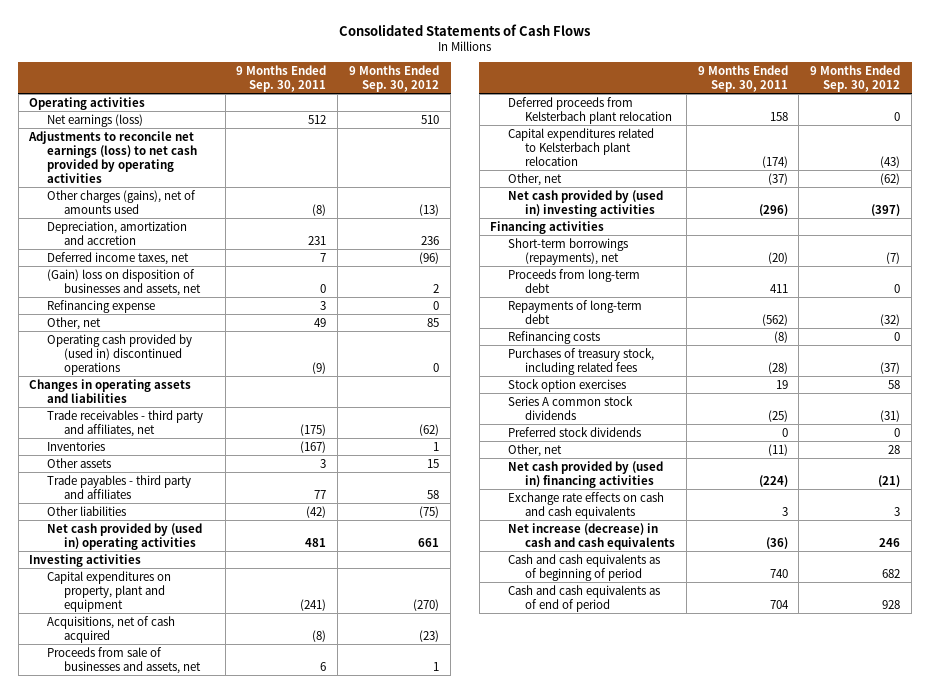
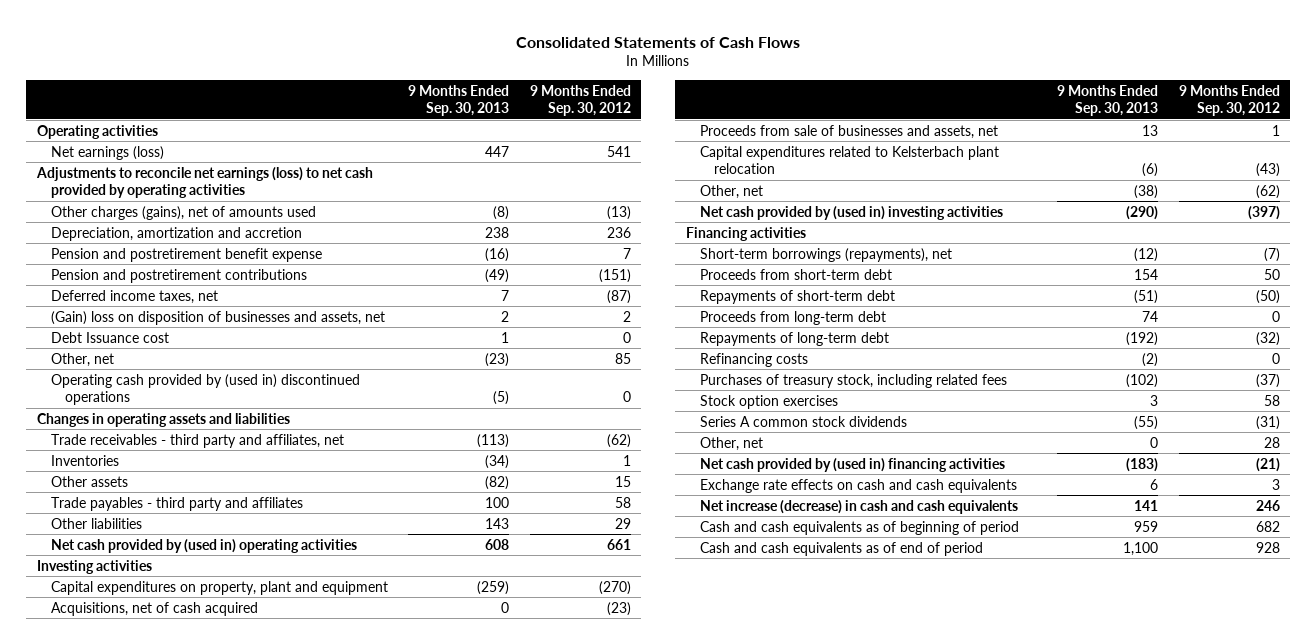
- | 9 Months Ended Sep. 30, 2011 | 9 Months Ended Sep. 30, 2012
+ | 9 Months Ended Sep. 30, 2013 | 9 Months Ended Sep. 30, 2012
- Net earnings (loss) | 512 | 510
+ Net earnings (loss) | 447 | 541
- Deferred income taxes, net | 7 | (96)
+ Pension and postretirement benefit expense | (16) | 7
+ Pension and postretirement contributions | (49) | (151)
+ Deferred income taxes, net | 7 | (87)
- Refinancing expense | 3 | 0
+ Debt Issuance cost | 1 | 0
- Other liabilities | (42) | (75)
+ Other liabilities | 143 | 29
- Deferred proceeds from Kelsterbach plant relocation | 158 | 0
+ Proceeds from short-term debt | 154 | 50
+ Repayments of short-term debt | (51) | (50)
- Preferred stock dividends | 0 | 0

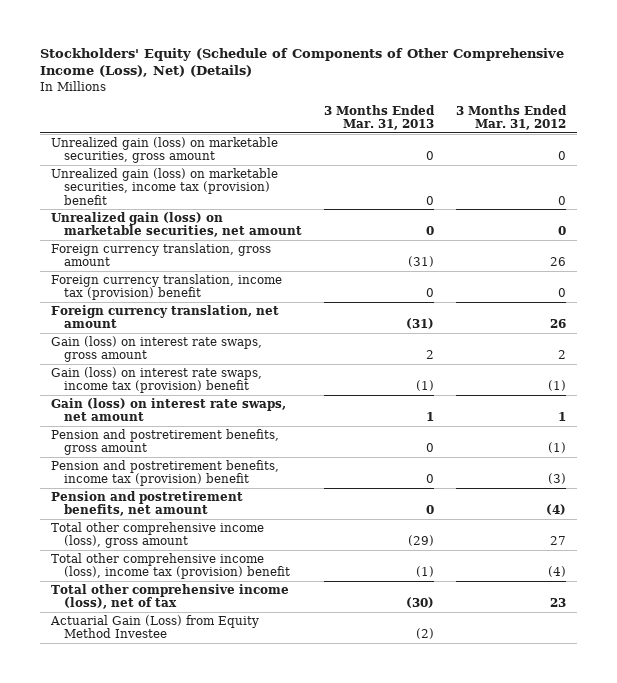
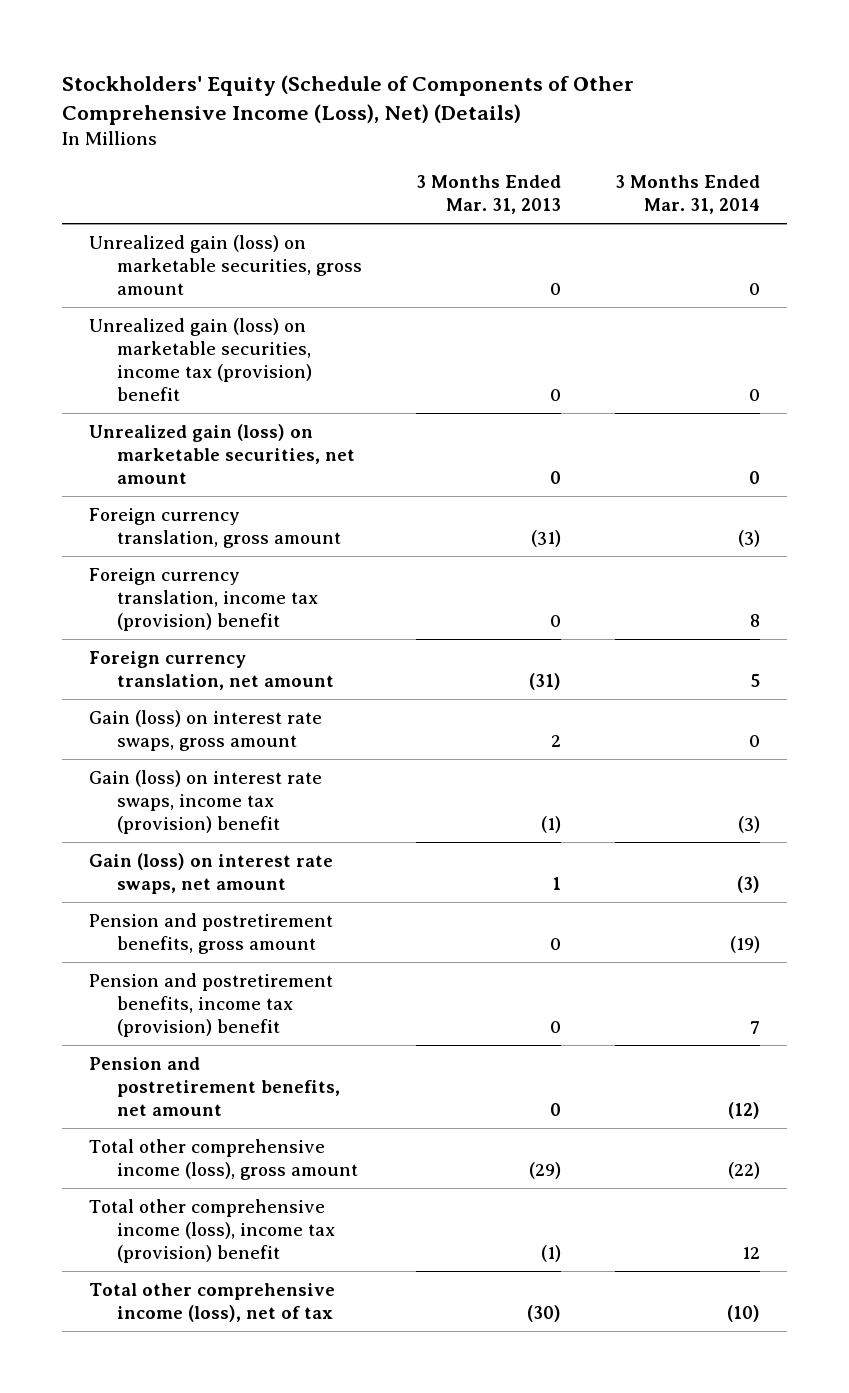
- | 3 Months Ended Mar. 31, 2013 | 3 Months Ended Mar. 31, 2012
+ | 3 Months Ended Mar. 31, 2013 | 3 Months Ended Mar. 31, 2014
- Actuarial Gain (Loss) from Equity Method Investee | (2) |

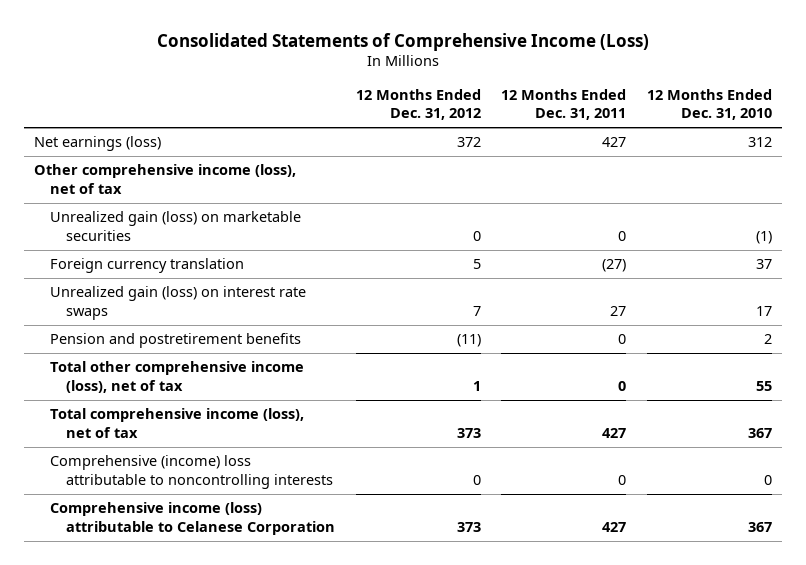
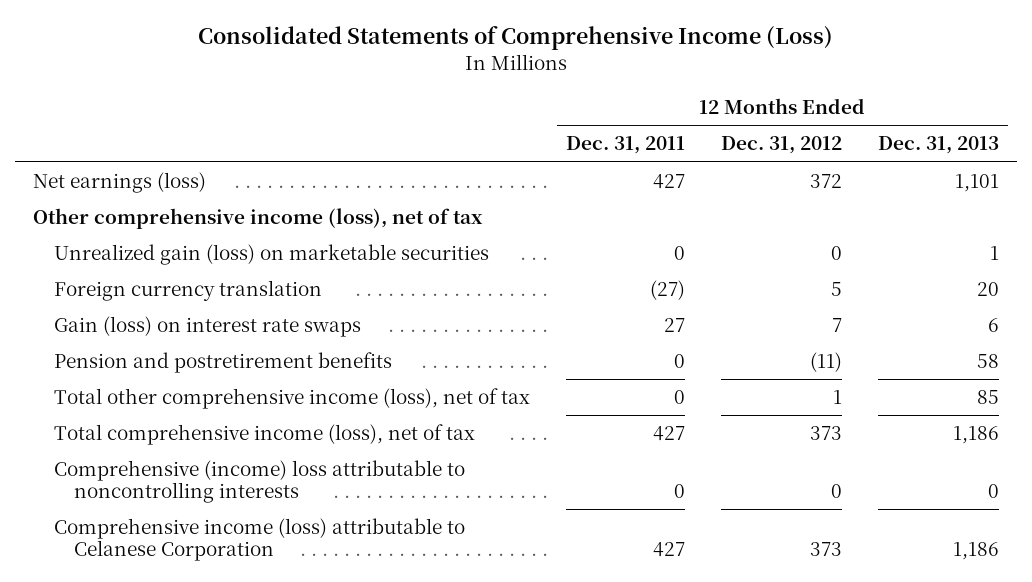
- | 12 Months Ended Dec. 31, 2012 | 12 Months Ended Dec. 31, 2011 | 12 Months Ended Dec. 31, 2010
+ | 12 Months Ended Dec. 31, 2011 | 12 Months Ended Dec. 31, 2012 | 12 Months Ended Dec. 31, 2013
- Unrealized gain (loss) on interest rate swaps | 7 | 27 | 17
+ Gain (loss) on interest rate swaps | 27 | 7 | 6

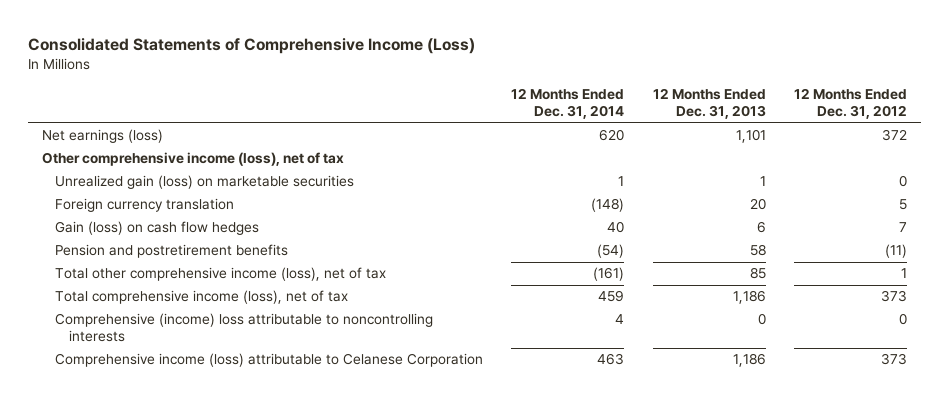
- | 12 Months Ended Dec. 31, 2011 | 12 Months Ended Dec. 31, 2012 | 12 Months Ended Dec. 31, 2013
+ | 12 Months Ended Dec. 31, 2014 | 12 Months Ended Dec. 31, 2013 | 12 Months Ended Dec. 31, 2012
- Gain (loss) on interest rate swaps | 27 | 7 | 6
+ Gain (loss) on cash flow hedges | 40 | 6 | 7

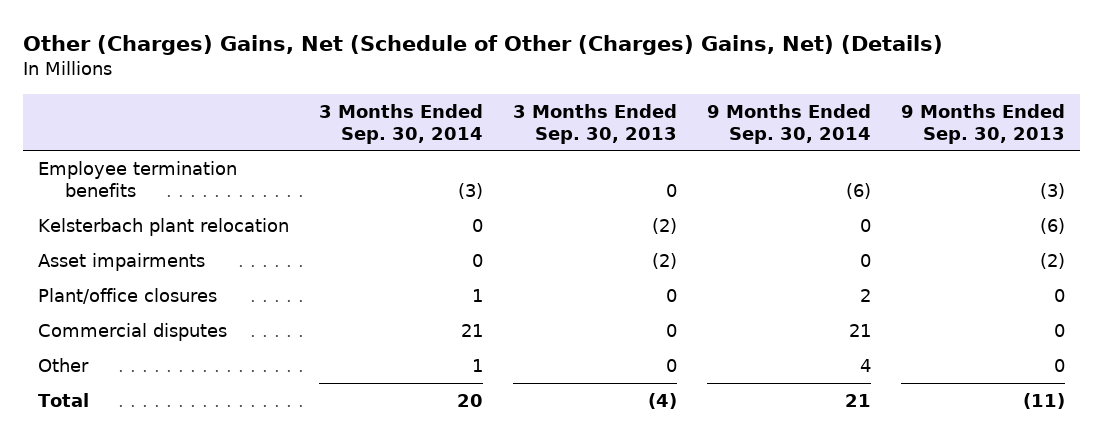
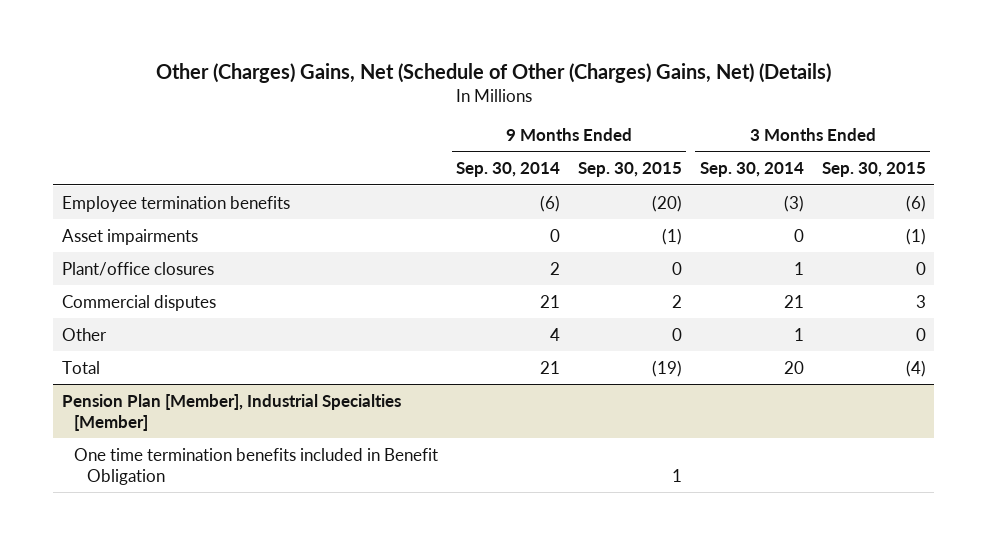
- | 3 Months Ended Sep. 30, 2014 | 3 Months Ended Sep. 30, 2013 | 9 Months Ended Sep. 30, 2014 | 9 Months Ended Sep. 30, 2013
+ | 9 Months Ended Sep. 30, 2014 | 9 Months Ended Sep. 30, 2015 | 3 Months Ended Sep. 30, 2014 | 3 Months Ended Sep. 30, 2015
- Kelsterbach plant relocation | 0 | (2) | 0 | (6)
+ Pension Plan [Member], Industrial Specialties [Member]
+ One time termination benefits included in Benefit Obligation | | 1 | |

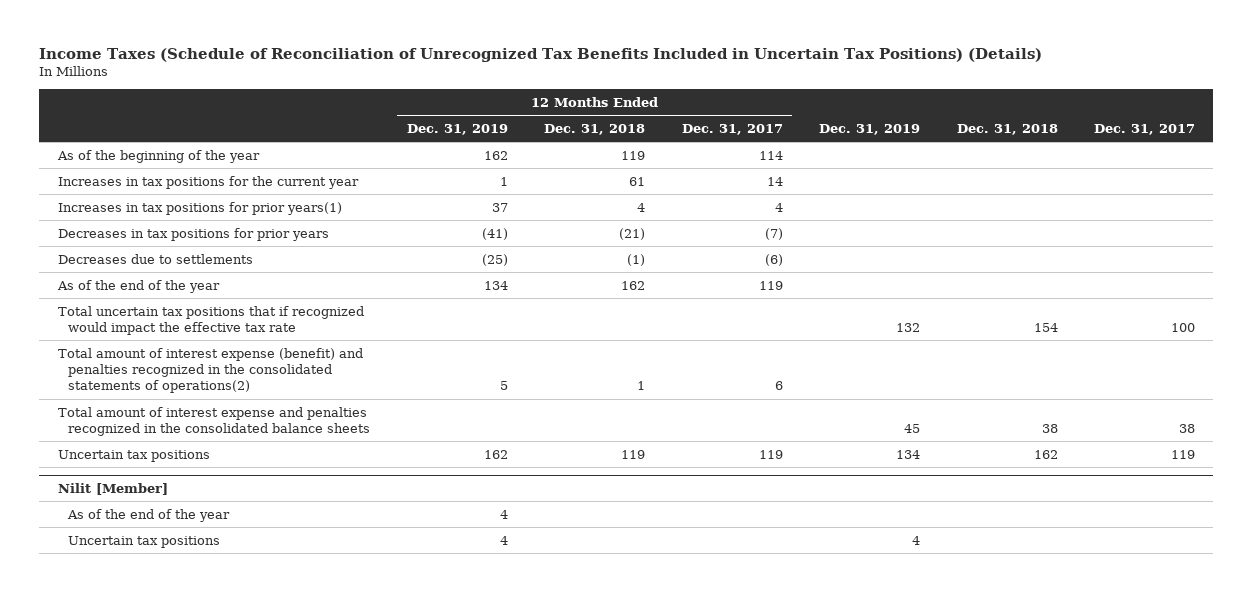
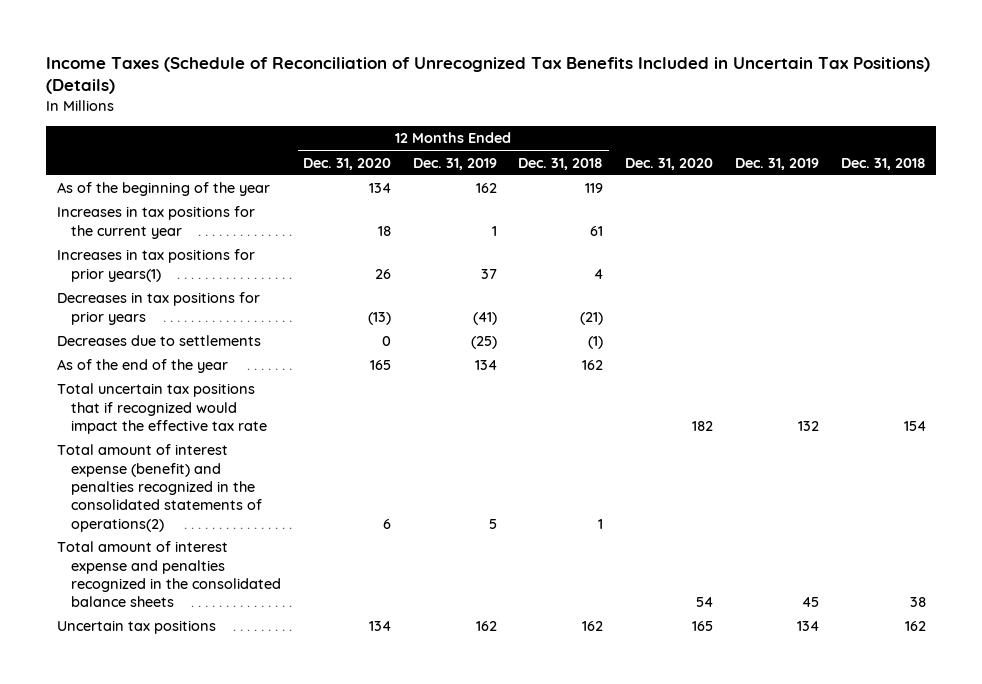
- | 12 Months Ended Dec. 31, 2019 | 12 Months Ended Dec. 31, 2018 | 12 Months Ended Dec. 31, 2017 | Dec. 31, 2019 | Dec. 31, 2018 | Dec. 31, 2017
+ | 12 Months Ended Dec. 31, 2020 | 12 Months Ended Dec. 31, 2019 | 12 Months Ended Dec. 31, 2018 | Dec. 31, 2020 | Dec. 31, 2019 | Dec. 31, 2018
- Uncertain tax positions | 162 | 119 | 119 | 134 | 162 | 119
- Nilit [Member]
- As of the end of the year | 4 | | | | |
- Uncertain tax positions | 4 | | | 4 | |
+ Uncertain tax positions | 134 | 162 | 162 | 165 | 134 | 162

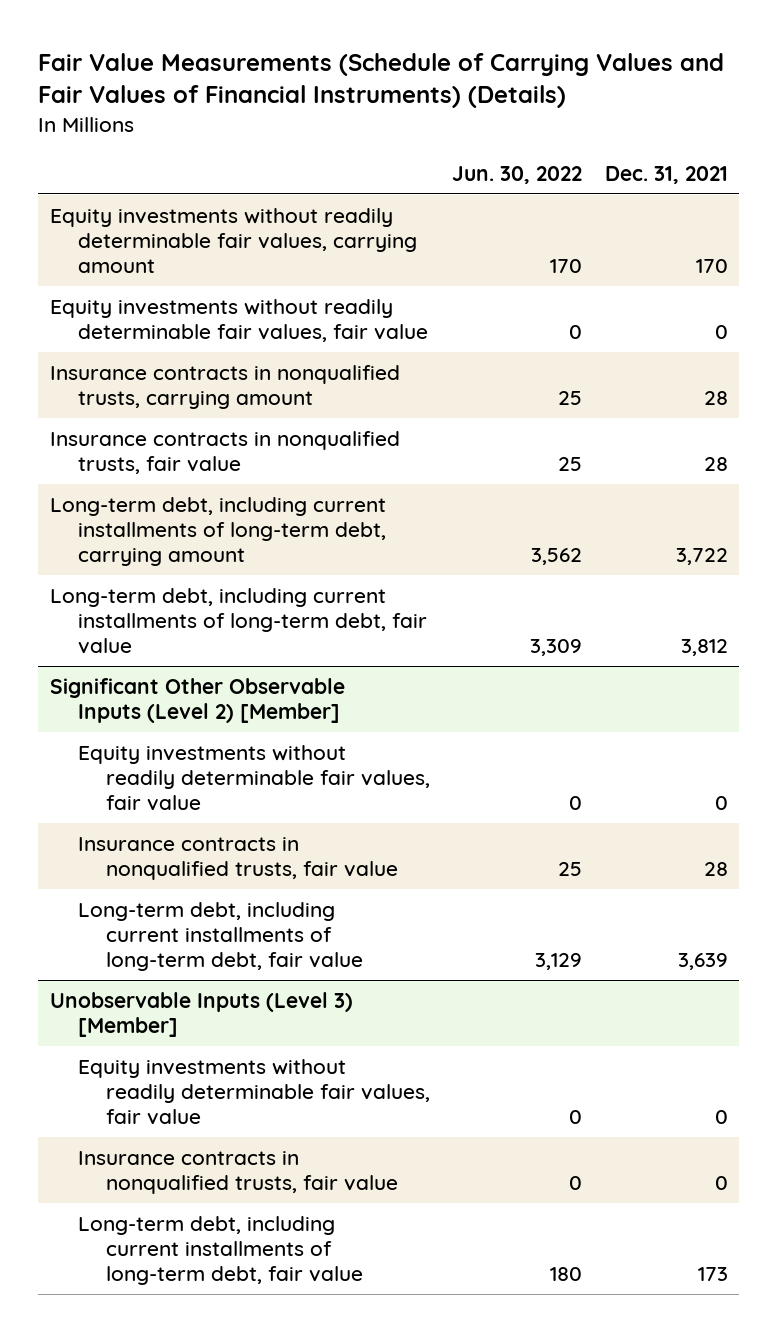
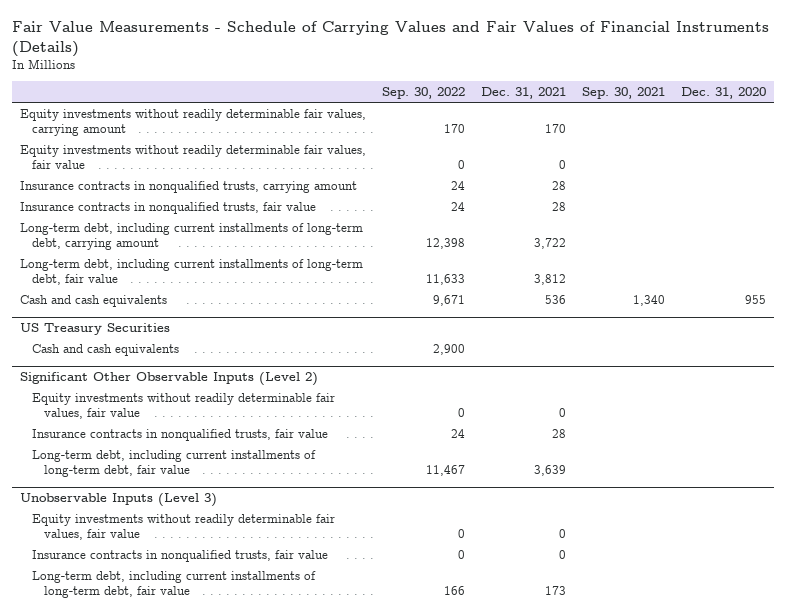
- Fair Value Measurements (Schedule of Carrying Values and Fair Values of Financial Instruments) (Details)
+ Fair Value Measurements - Schedule of Carrying Values and Fair Values of Financial Instruments (Details)
- | Jun. 30, 2022 | Dec. 31, 2021
+ | Sep. 30, 2022 | Dec. 31, 2021 | Sep. 30, 2021 | Dec. 31, 2020
- Significant Other Observable Inputs (Level 2) [Member]
+ Cash and cash equivalents | 9,671 | 536 | 1,340 | 955
+ US Treasury Securities
+ Cash and cash equivalents | 2,900 | | |
+ Significant Other Observable Inputs (Level 2)
- Unobservable Inputs (Level 3) [Member]
+ Unobservable Inputs (Level 3)

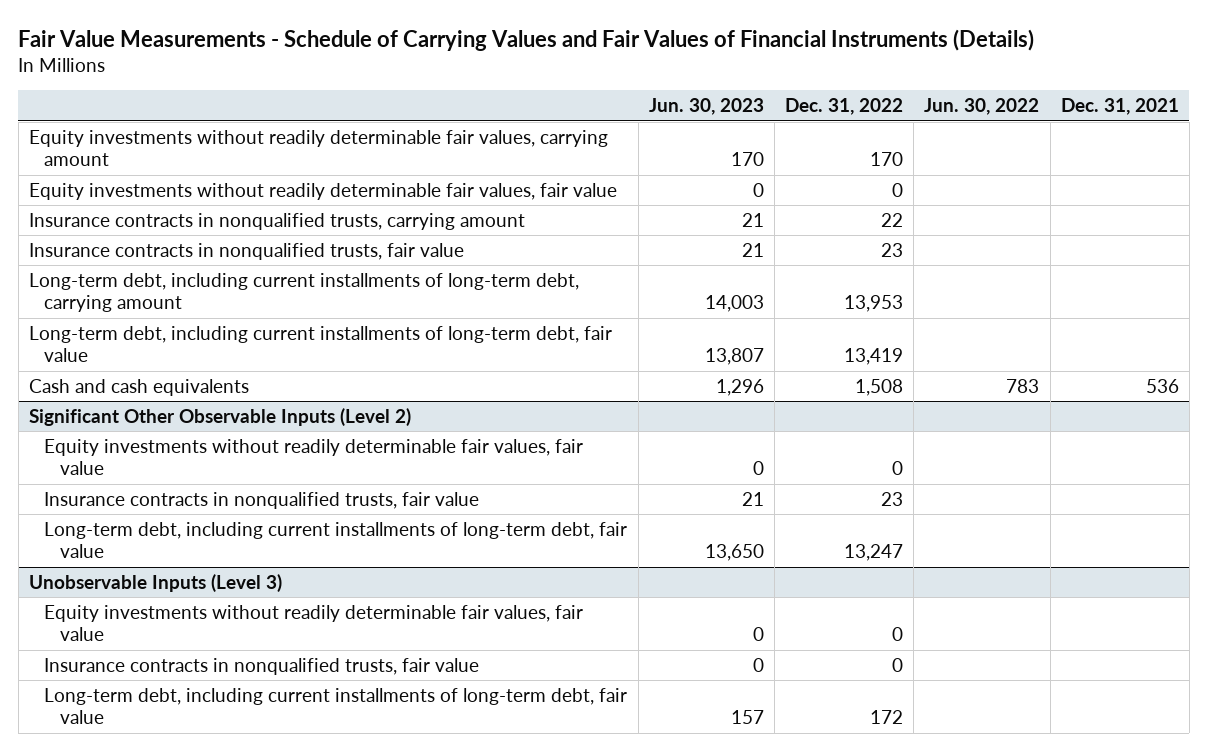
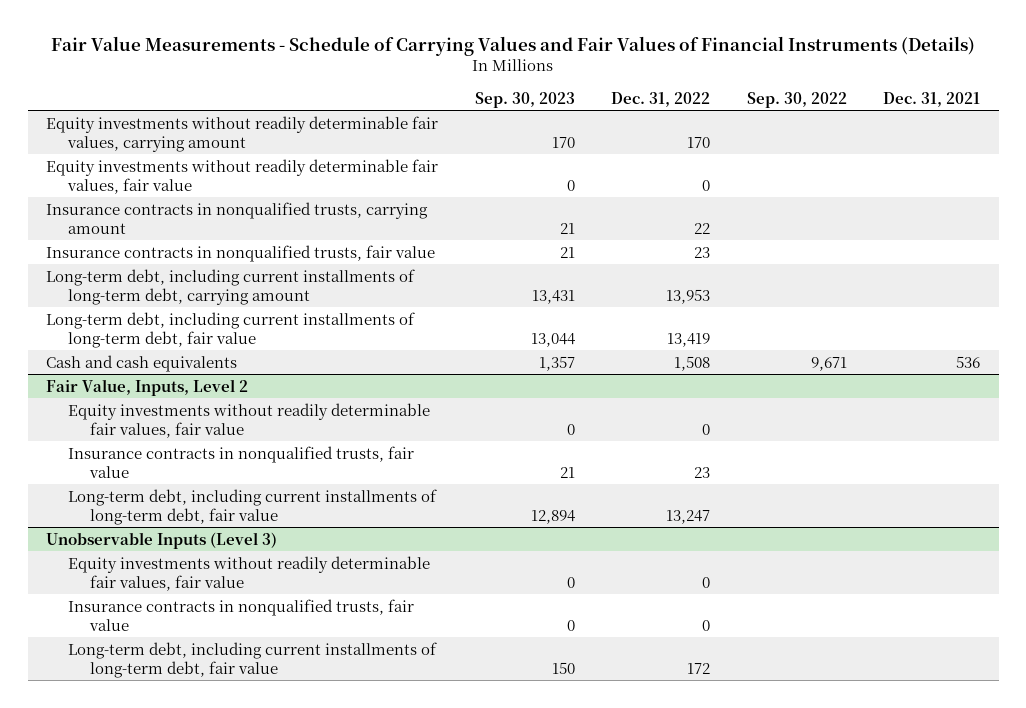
- | Jun. 30, 2023 | Dec. 31, 2022 | Jun. 30, 2022 | Dec. 31, 2021
+ | Sep. 30, 2023 | Dec. 31, 2022 | Sep. 30, 2022 | Dec. 31, 2021
- Significant Other Observable Inputs (Level 2)
+ Fair Value, Inputs, Level 2

